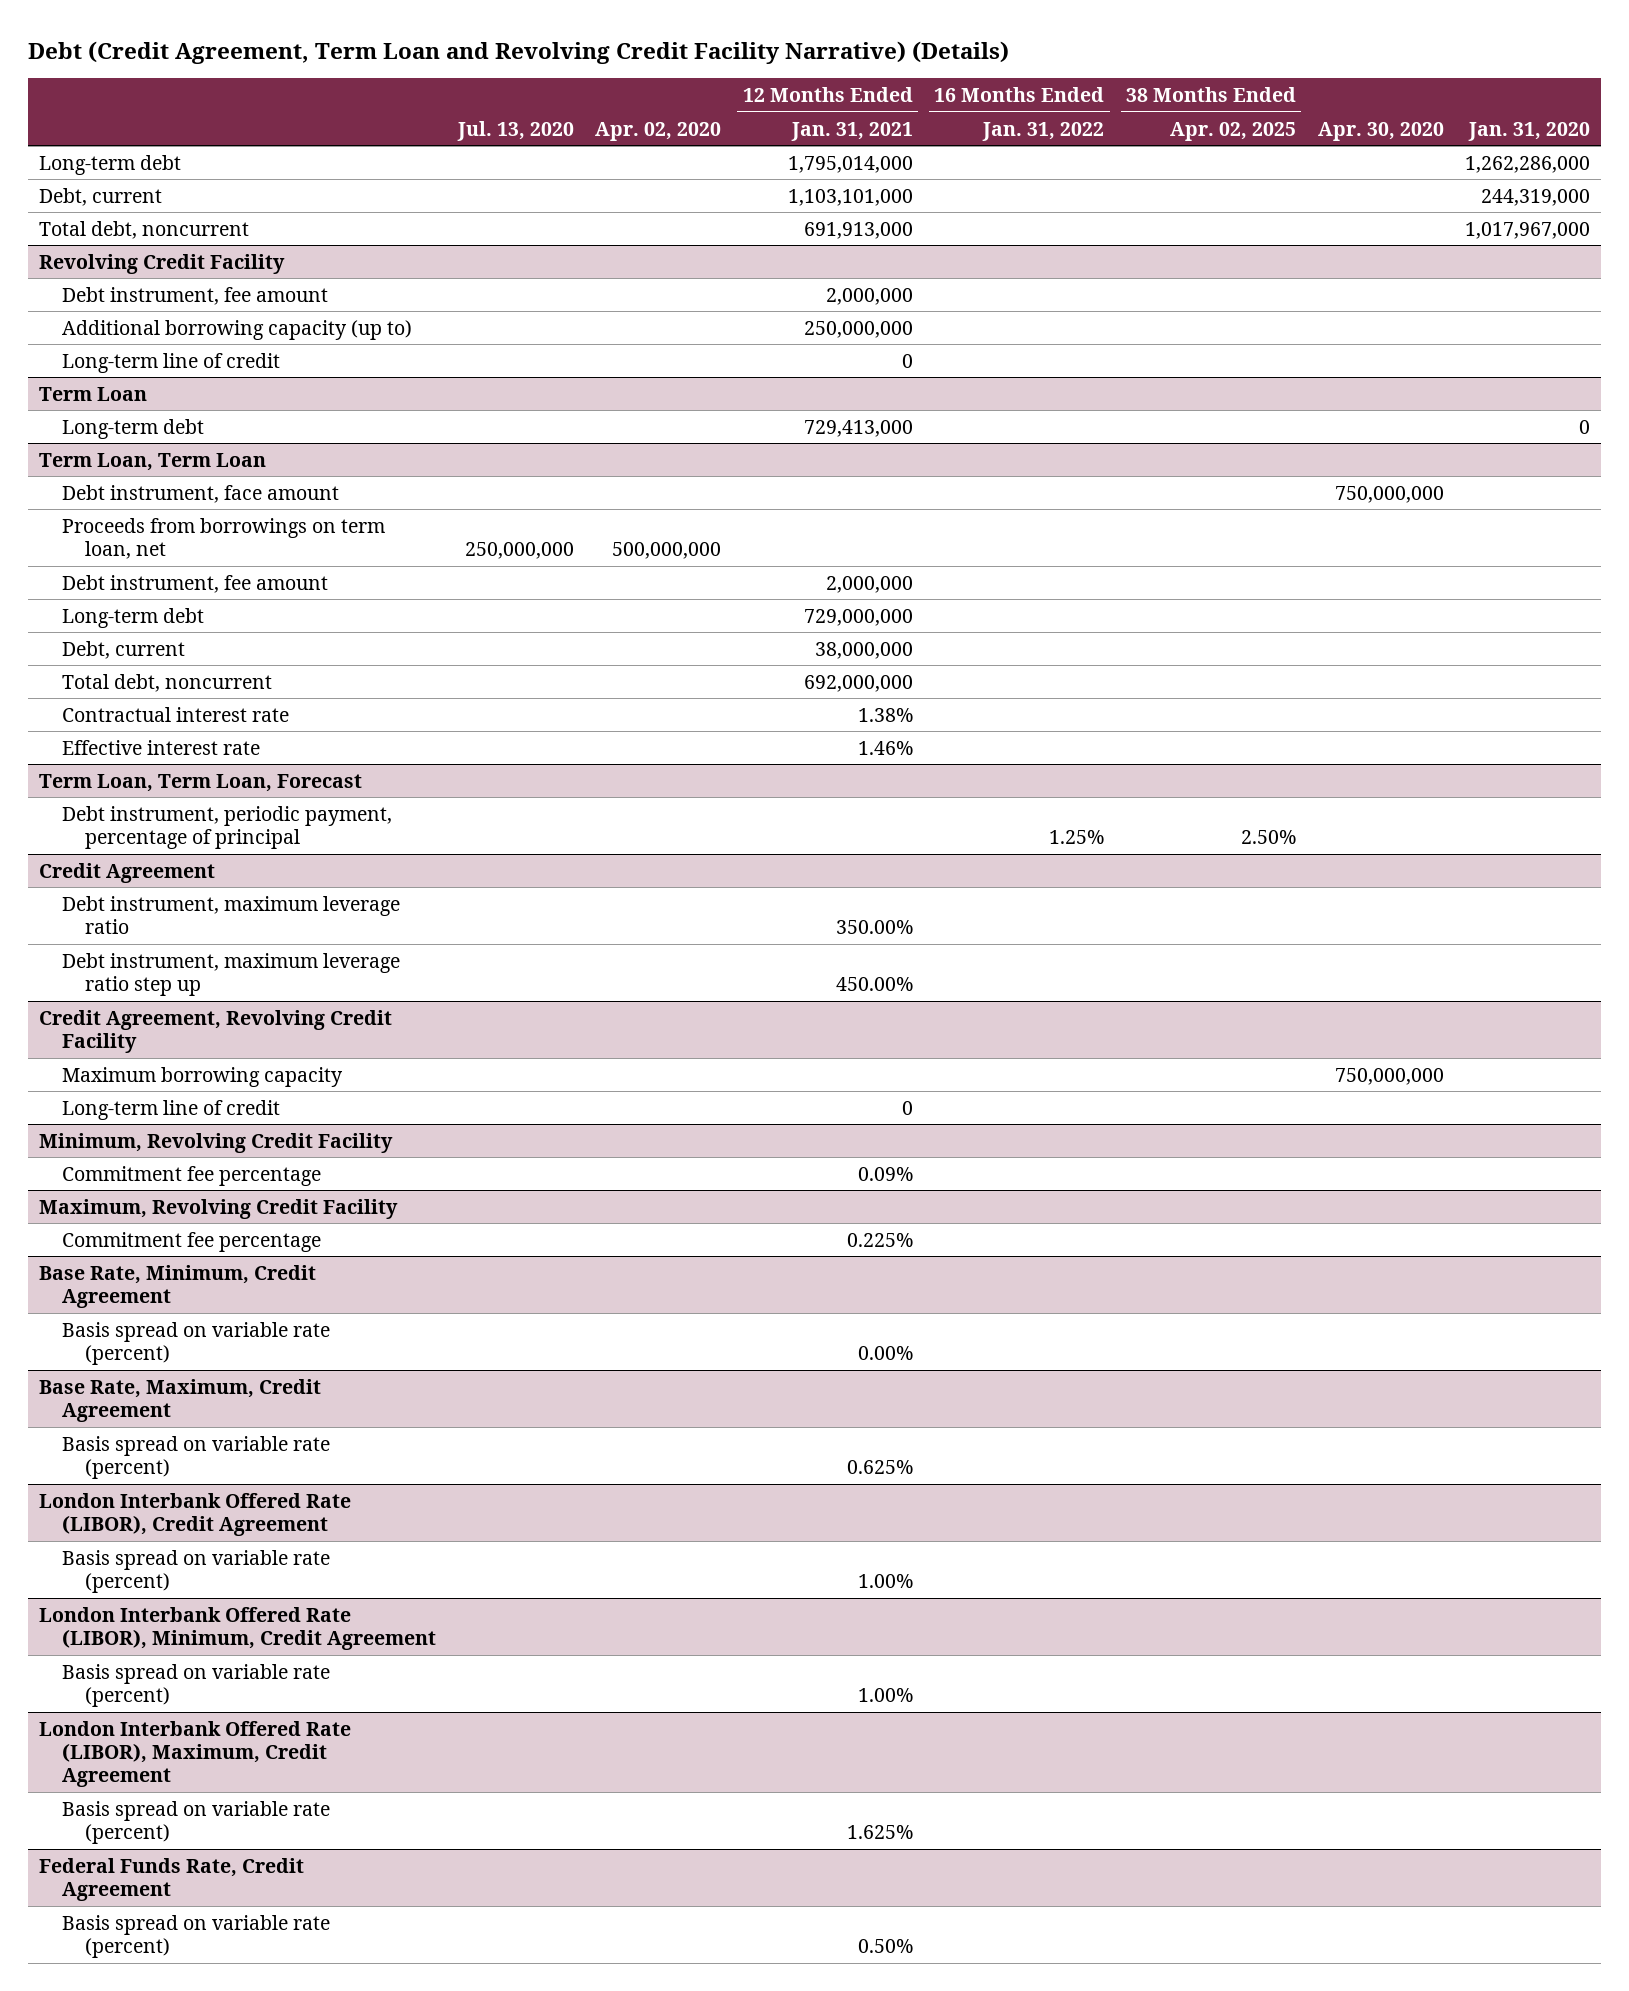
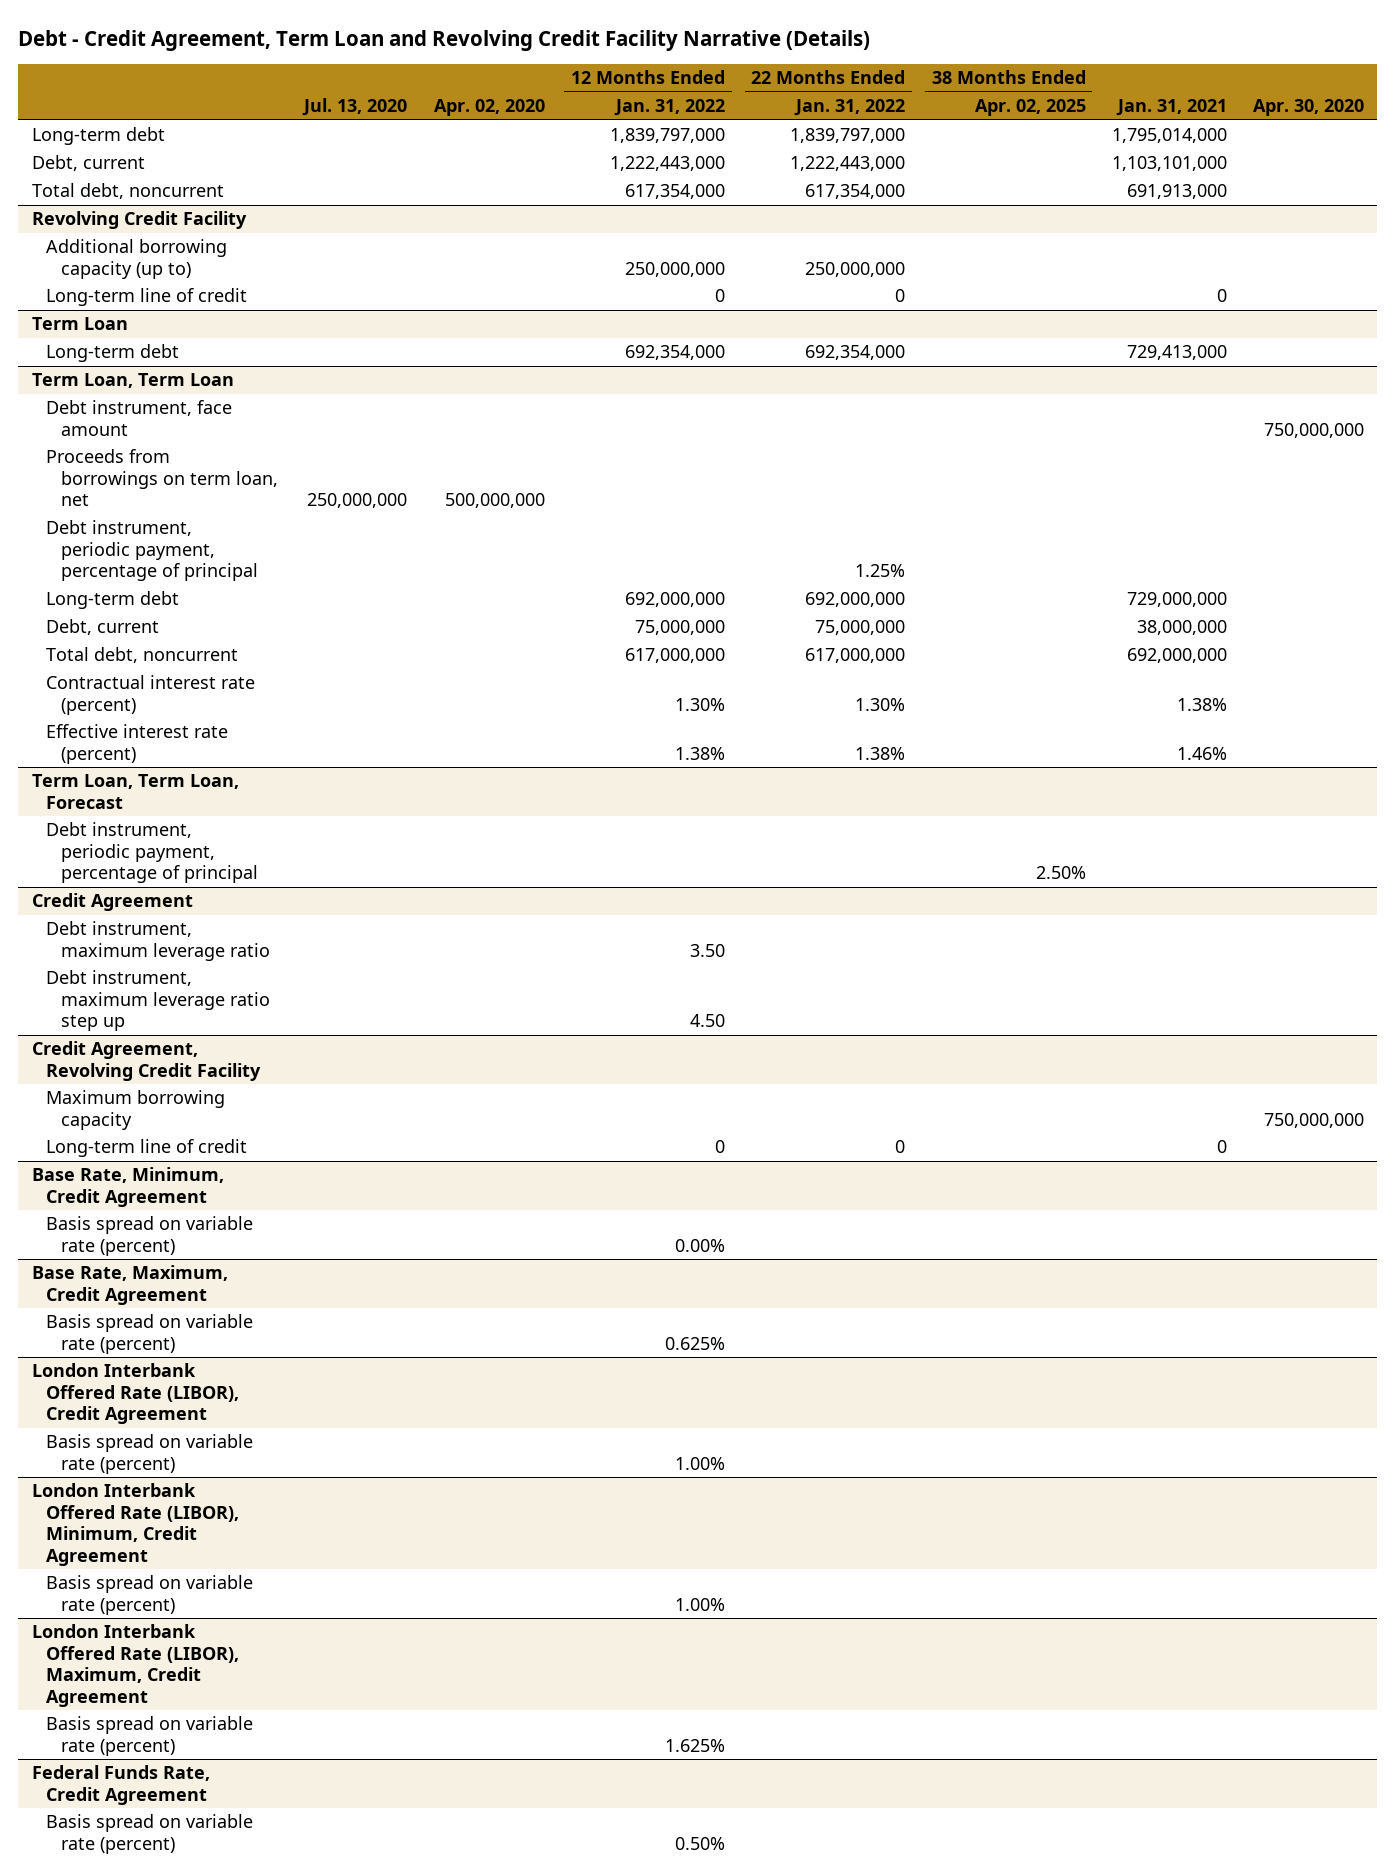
- Debt (Credit Agreement, Term Loan and Revolving Credit Facility Narrative) (Details)
+ Debt - Credit Agreement, Term Loan and Revolving Credit Facility Narrative (Details)
- | Jul. 13, 2020 | Apr. 02, 2020 | 12 Months Ended Jan. 31, 2021 | 16 Months Ended Jan. 31, 2022 | 38 Months Ended Apr. 02, 2025 | Apr. 30, 2020 | Jan. 31, 2020
+ | Jul. 13, 2020 | Apr. 02, 2020 | 12 Months Ended Jan. 31, 2022 | 22 Months Ended Jan. 31, 2022 | 38 Months Ended Apr. 02, 2025 | Jan. 31, 2021 | Apr. 30, 2020
@ Revolving Credit Facility
- Debt instrument, fee amount | | | 2,000,000 | | | |
@ Term Loan, Term Loan
- Debt instrument, fee amount | | | 2,000,000 | | | |
+ Debt instrument, periodic payment, percentage of principal | | | | 1.25% | | |
- Contractual interest rate | | | 1.38% | | | |
- Effective interest rate | | | 1.46% | | | |
+ Contractual interest rate (percent) | | | 1.30% | 1.30% | | 1.38% |
+ Effective interest rate (percent) | | | 1.38% | 1.38% | | 1.46% |
- Minimum, Revolving Credit Facility
- Commitment fee percentage | | | 0.09% | | | |
- Maximum, Revolving Credit Facility
- Commitment fee percentage | | | 0.225% | | | |

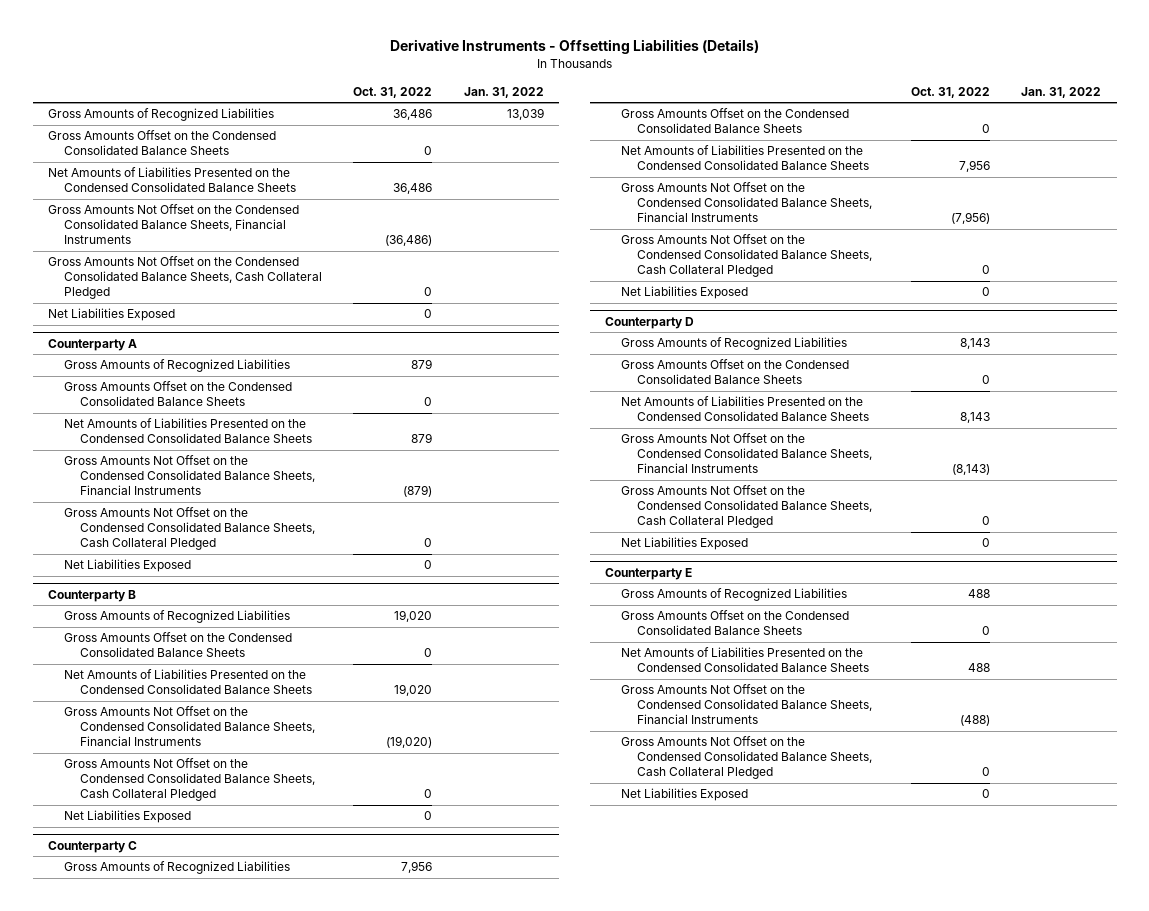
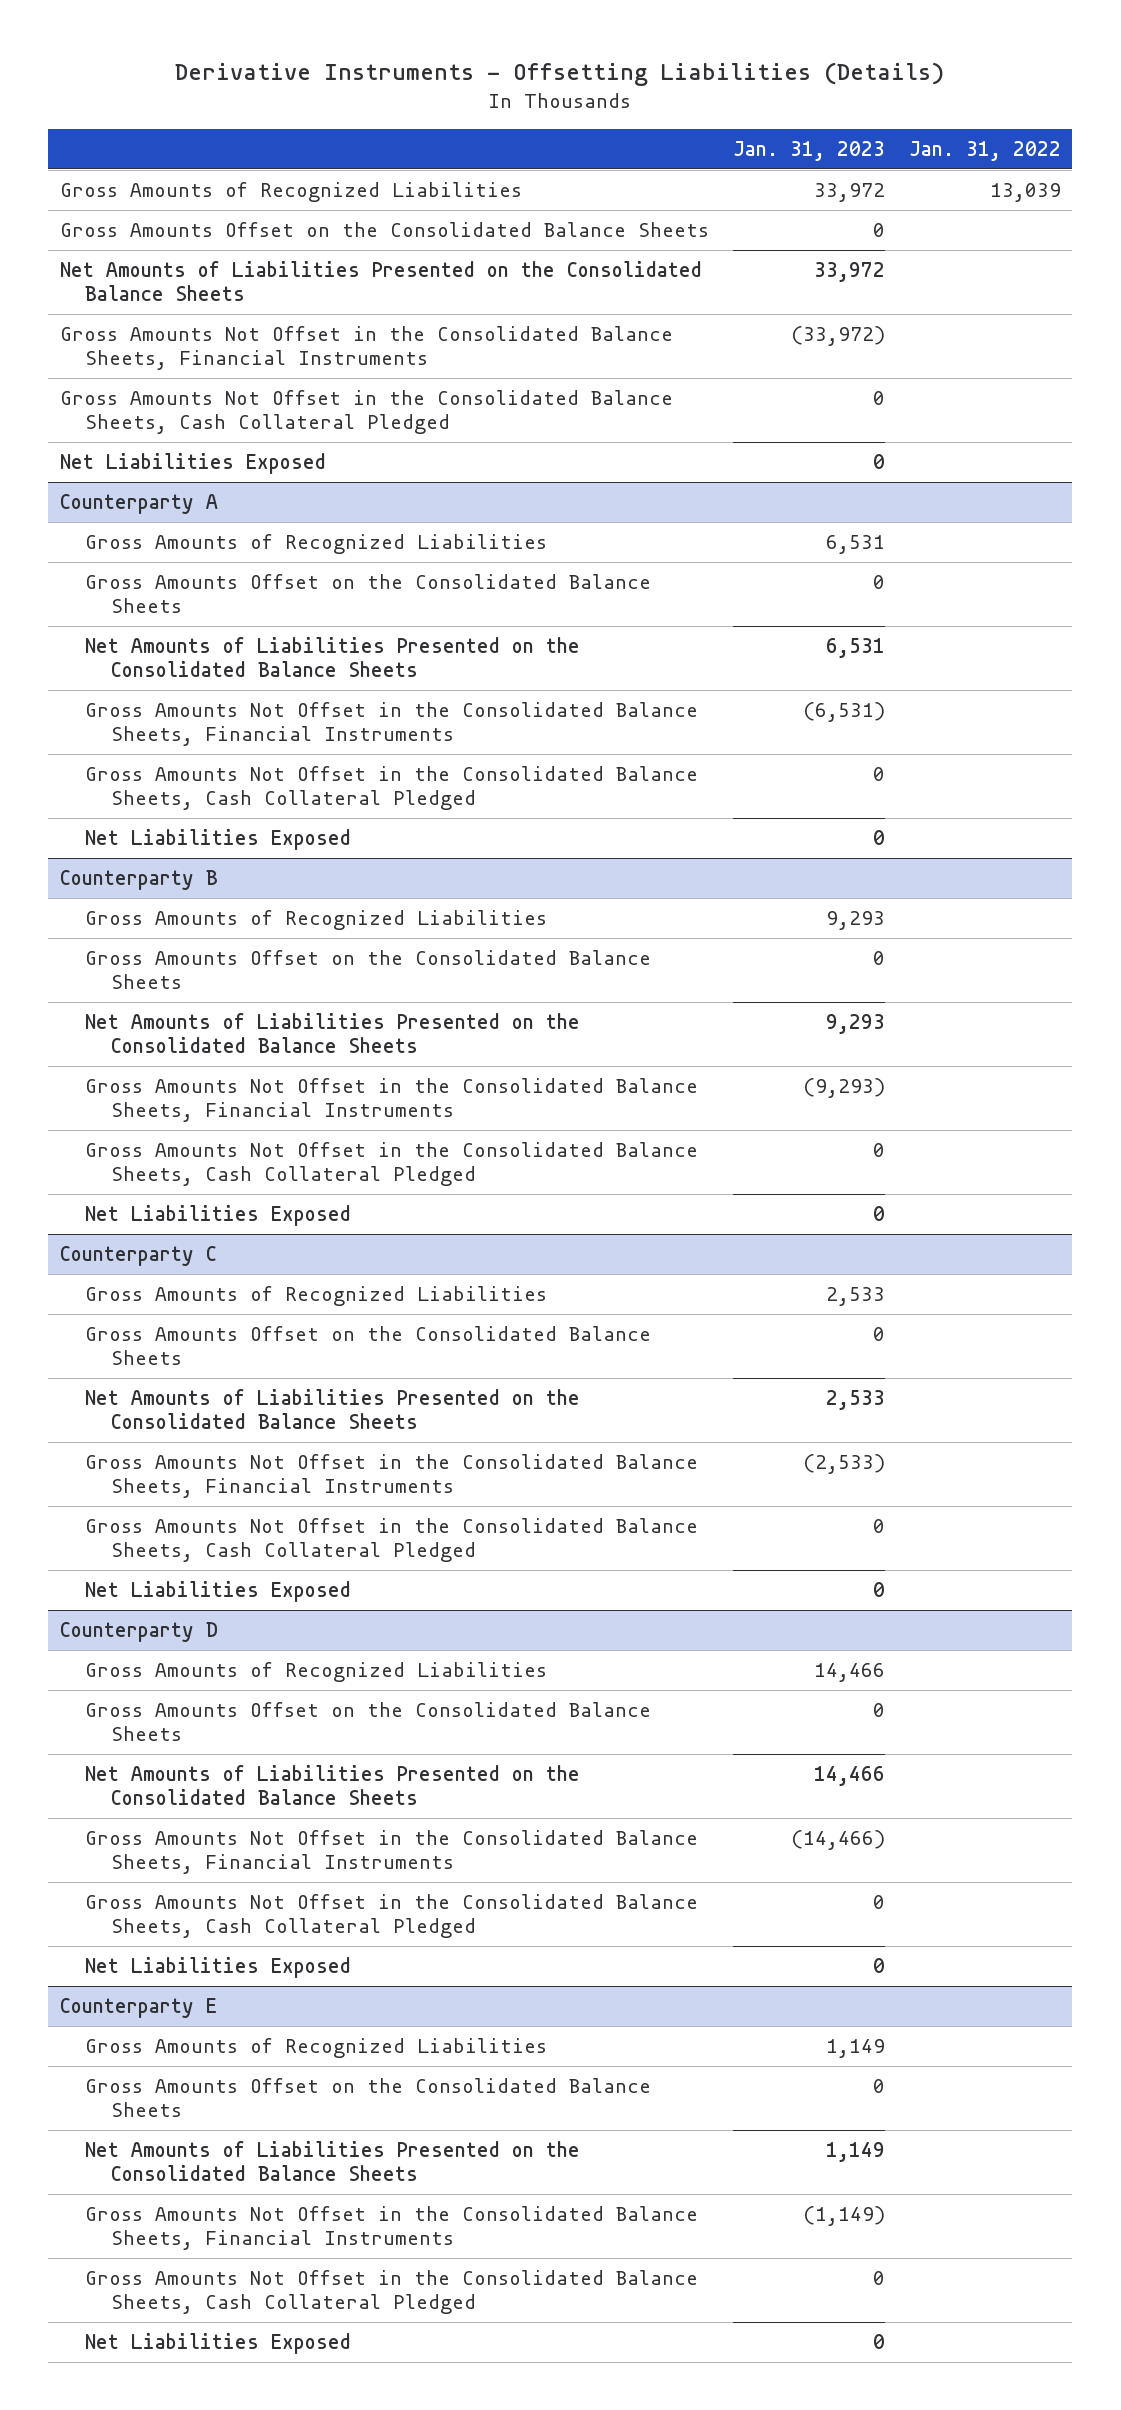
- | Oct. 31, 2022 | Jan. 31, 2022
+ | Jan. 31, 2023 | Jan. 31, 2022
- Gross Amounts Offset on the Condensed Consolidated Balance Sheets | 0 |
- Net Amounts of Liabilities Presented on the Condensed Consolidated Balance Sheets | 36,486 |
- Gross Amounts Not Offset on the Condensed Consolidated Balance Sheets, Financial Instruments | (36,486) |
- Gross Amounts Not Offset on the Condensed Consolidated Balance Sheets, Cash Collateral Pledged | 0 |
+ Gross Amounts Offset on the Consolidated Balance Sheets | 0 |
+ Net Amounts of Liabilities Presented on the Consolidated Balance Sheets | 33,972 |
+ Gross Amounts Not Offset in the Consolidated Balance Sheets, Financial Instruments | (33,972) |
+ Gross Amounts Not Offset in the Consolidated Balance Sheets, Cash Collateral Pledged | 0 |
@ Counterparty A
- Gross Amounts Offset on the Condensed Consolidated Balance Sheets | 0 |
- Net Amounts of Liabilities Presented on the Condensed Consolidated Balance Sheets | 879 |
- Gross Amounts Not Offset on the Condensed Consolidated Balance Sheets, Financial Instruments | (879) |
- Gross Amounts Not Offset on the Condensed Consolidated Balance Sheets, Cash Collateral Pledged | 0 |
+ Gross Amounts Offset on the Consolidated Balance Sheets | 0 |
+ Net Amounts of Liabilities Presented on the Consolidated Balance Sheets | 6,531 |
+ Gross Amounts Not Offset in the Consolidated Balance Sheets, Financial Instruments | (6,531) |
+ Gross Amounts Not Offset in the Consolidated Balance Sheets, Cash Collateral Pledged | 0 |
@ Counterparty B
- Gross Amounts Offset on the Condensed Consolidated Balance Sheets | 0 |
- Net Amounts of Liabilities Presented on the Condensed Consolidated Balance Sheets | 19,020 |
- Gross Amounts Not Offset on the Condensed Consolidated Balance Sheets, Financial Instruments | (19,020) |
- Gross Amounts Not Offset on the Condensed Consolidated Balance Sheets, Cash Collateral Pledged | 0 |
+ Gross Amounts Offset on the Consolidated Balance Sheets | 0 |
+ Net Amounts of Liabilities Presented on the Consolidated Balance Sheets | 9,293 |
+ Gross Amounts Not Offset in the Consolidated Balance Sheets, Financial Instruments | (9,293) |
+ Gross Amounts Not Offset in the Consolidated Balance Sheets, Cash Collateral Pledged | 0 |
@ Counterparty C
- Gross Amounts Offset on the Condensed Consolidated Balance Sheets | 0 |
- Net Amounts of Liabilities Presented on the Condensed Consolidated Balance Sheets | 7,956 |
- Gross Amounts Not Offset on the Condensed Consolidated Balance Sheets, Financial Instruments | (7,956) |
- Gross Amounts Not Offset on the Condensed Consolidated Balance Sheets, Cash Collateral Pledged | 0 |
+ Gross Amounts Offset on the Consolidated Balance Sheets | 0 |
+ Net Amounts of Liabilities Presented on the Consolidated Balance Sheets | 2,533 |
+ Gross Amounts Not Offset in the Consolidated Balance Sheets, Financial Instruments | (2,533) |
+ Gross Amounts Not Offset in the Consolidated Balance Sheets, Cash Collateral Pledged | 0 |
@ Counterparty D
- Gross Amounts Offset on the Condensed Consolidated Balance Sheets | 0 |
- Net Amounts of Liabilities Presented on the Condensed Consolidated Balance Sheets | 8,143 |
- Gross Amounts Not Offset on the Condensed Consolidated Balance Sheets, Financial Instruments | (8,143) |
- Gross Amounts Not Offset on the Condensed Consolidated Balance Sheets, Cash Collateral Pledged | 0 |
+ Gross Amounts Offset on the Consolidated Balance Sheets | 0 |
+ Net Amounts of Liabilities Presented on the Consolidated Balance Sheets | 14,466 |
+ Gross Amounts Not Offset in the Consolidated Balance Sheets, Financial Instruments | (14,466) |
+ Gross Amounts Not Offset in the Consolidated Balance Sheets, Cash Collateral Pledged | 0 |
@ Counterparty E
- Gross Amounts Offset on the Condensed Consolidated Balance Sheets | 0 |
- Net Amounts of Liabilities Presented on the Condensed Consolidated Balance Sheets | 488 |
- Gross Amounts Not Offset on the Condensed Consolidated Balance Sheets, Financial Instruments | (488) |
- Gross Amounts Not Offset on the Condensed Consolidated Balance Sheets, Cash Collateral Pledged | 0 |
+ Gross Amounts Offset on the Consolidated Balance Sheets | 0 |
+ Net Amounts of Liabilities Presented on the Consolidated Balance Sheets | 1,149 |
+ Gross Amounts Not Offset in the Consolidated Balance Sheets, Financial Instruments | (1,149) |
+ Gross Amounts Not Offset in the Consolidated Balance Sheets, Cash Collateral Pledged | 0 |

